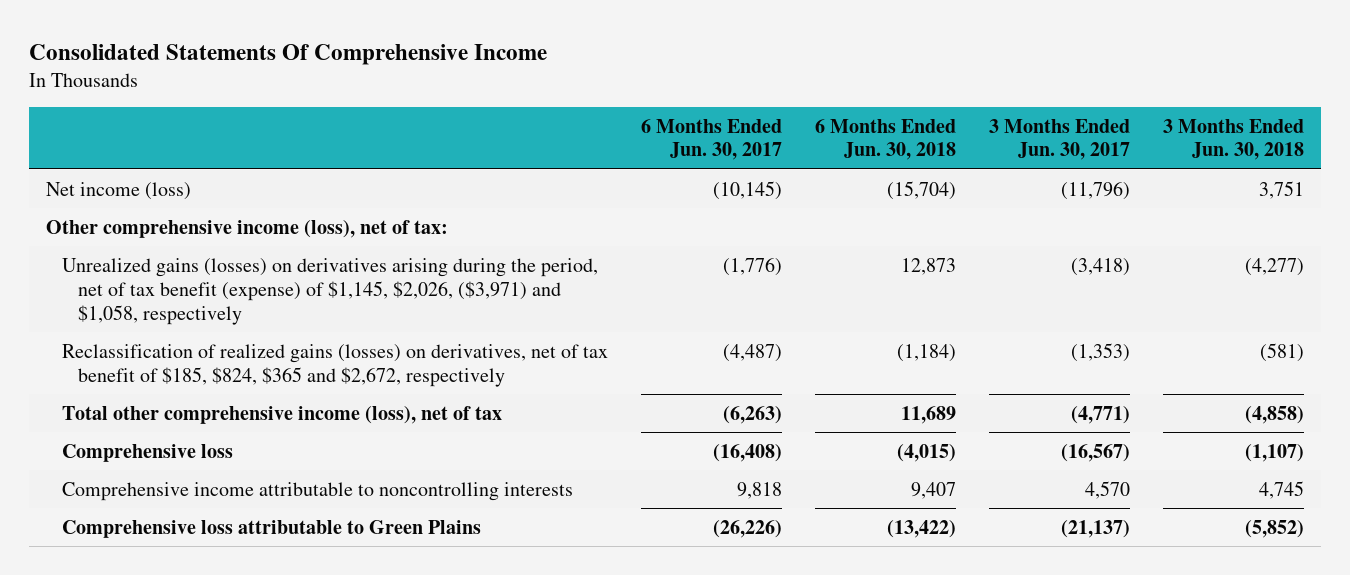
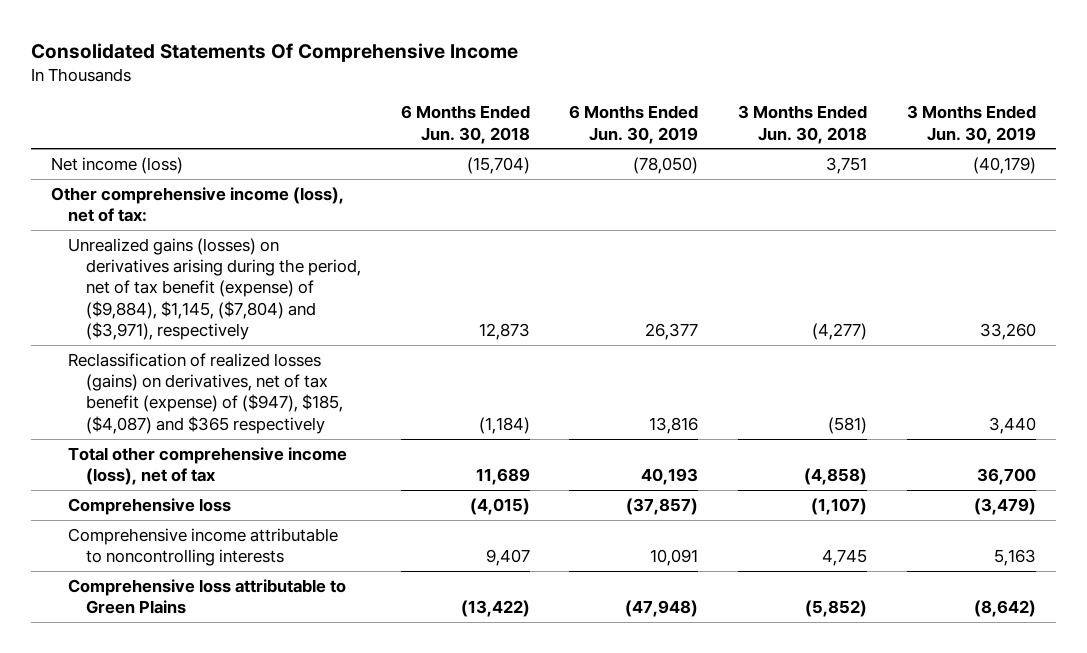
- | 6 Months Ended Jun. 30, 2017 | 6 Months Ended Jun. 30, 2018 | 3 Months Ended Jun. 30, 2017 | 3 Months Ended Jun. 30, 2018
+ | 6 Months Ended Jun. 30, 2018 | 6 Months Ended Jun. 30, 2019 | 3 Months Ended Jun. 30, 2018 | 3 Months Ended Jun. 30, 2019
- Unrealized gains (losses) on derivatives arising during the period, net of tax benefit (expense) of $1,145, $2,026, ($3,971) and $1,058, respectively | (1,776) | 12,873 | (3,418) | (4,277)
- Reclassification of realized gains (losses) on derivatives, net of tax benefit of $185, $824, $365 and $2,672, respectively | (4,487) | (1,184) | (1,353) | (581)
+ Unrealized gains (losses) on derivatives arising during the period, net of tax benefit (expense) of ($9,884), $1,145, ($7,804) and ($3,971), respectively | 12,873 | 26,377 | (4,277) | 33,260
+ Reclassification of realized losses (gains) on derivatives, net of tax benefit (expense) of ($947), $185, ($4,087) and $365 respectively | (1,184) | 13,816 | (581) | 3,440

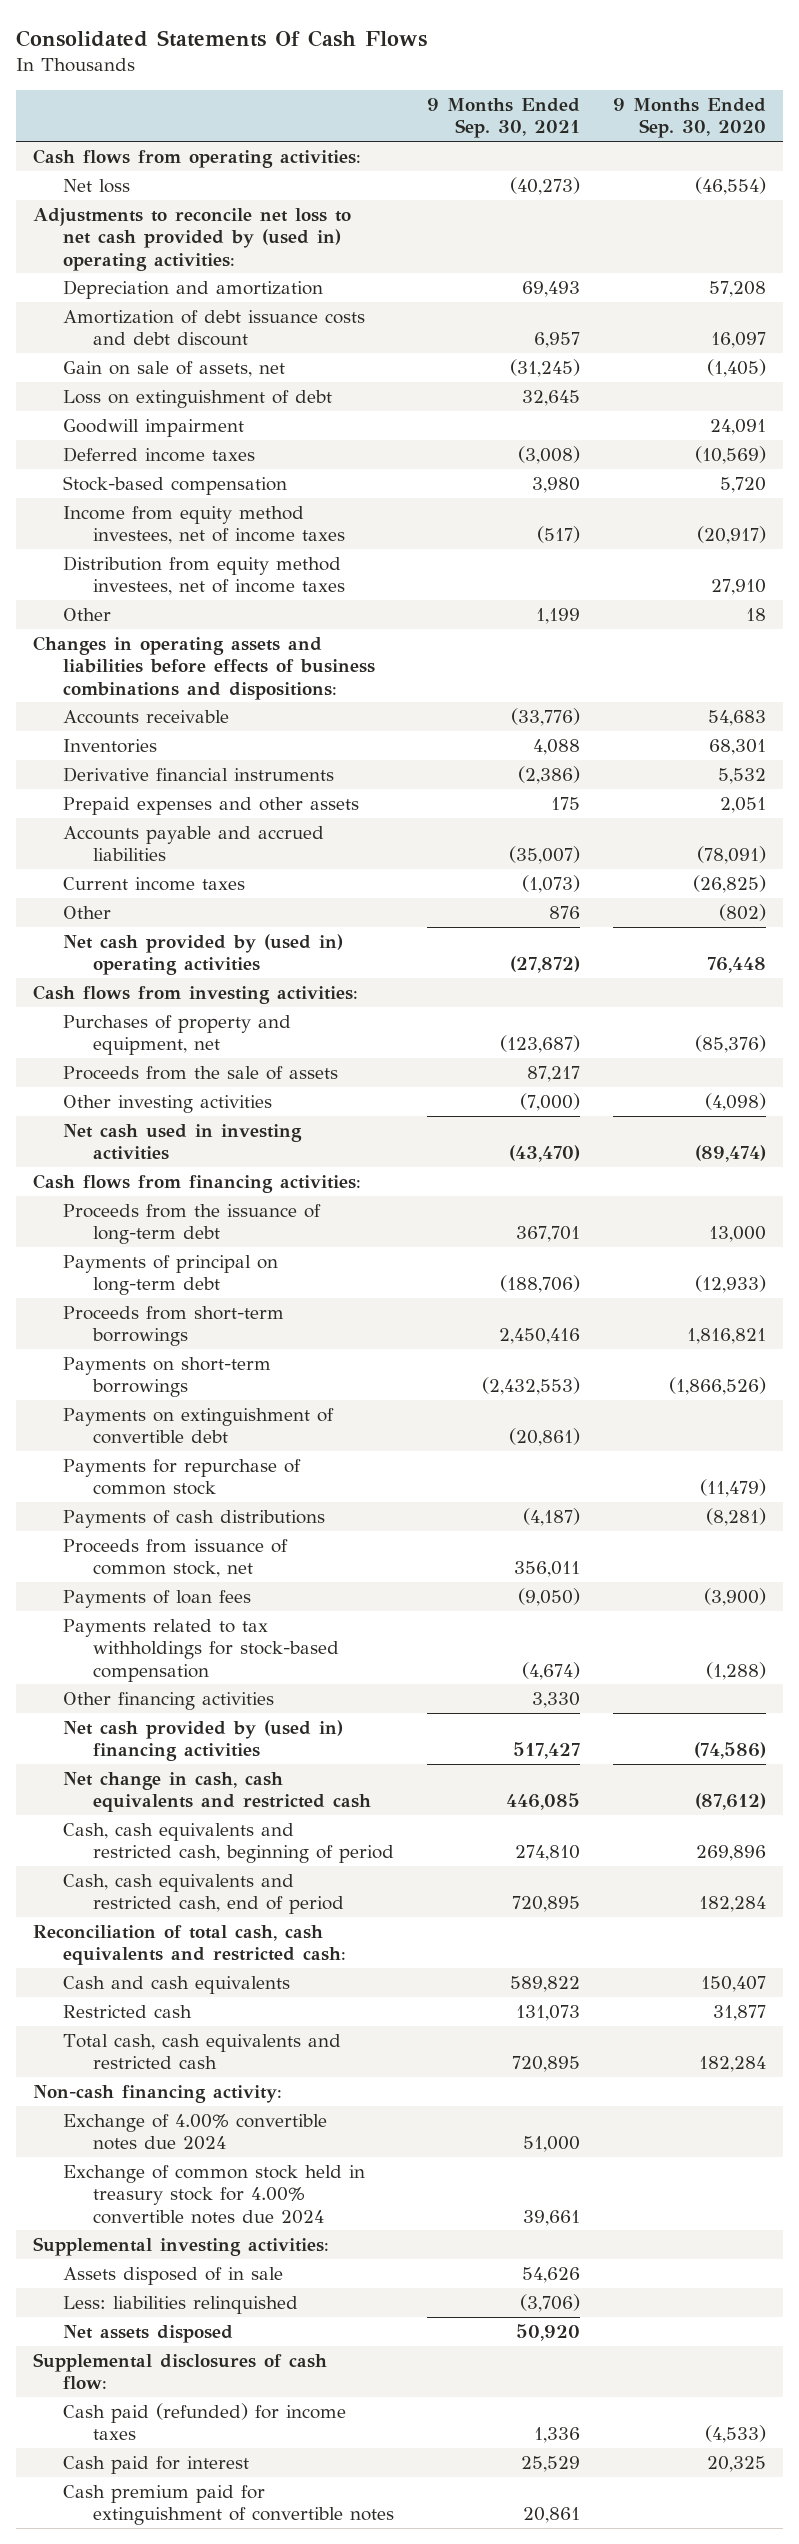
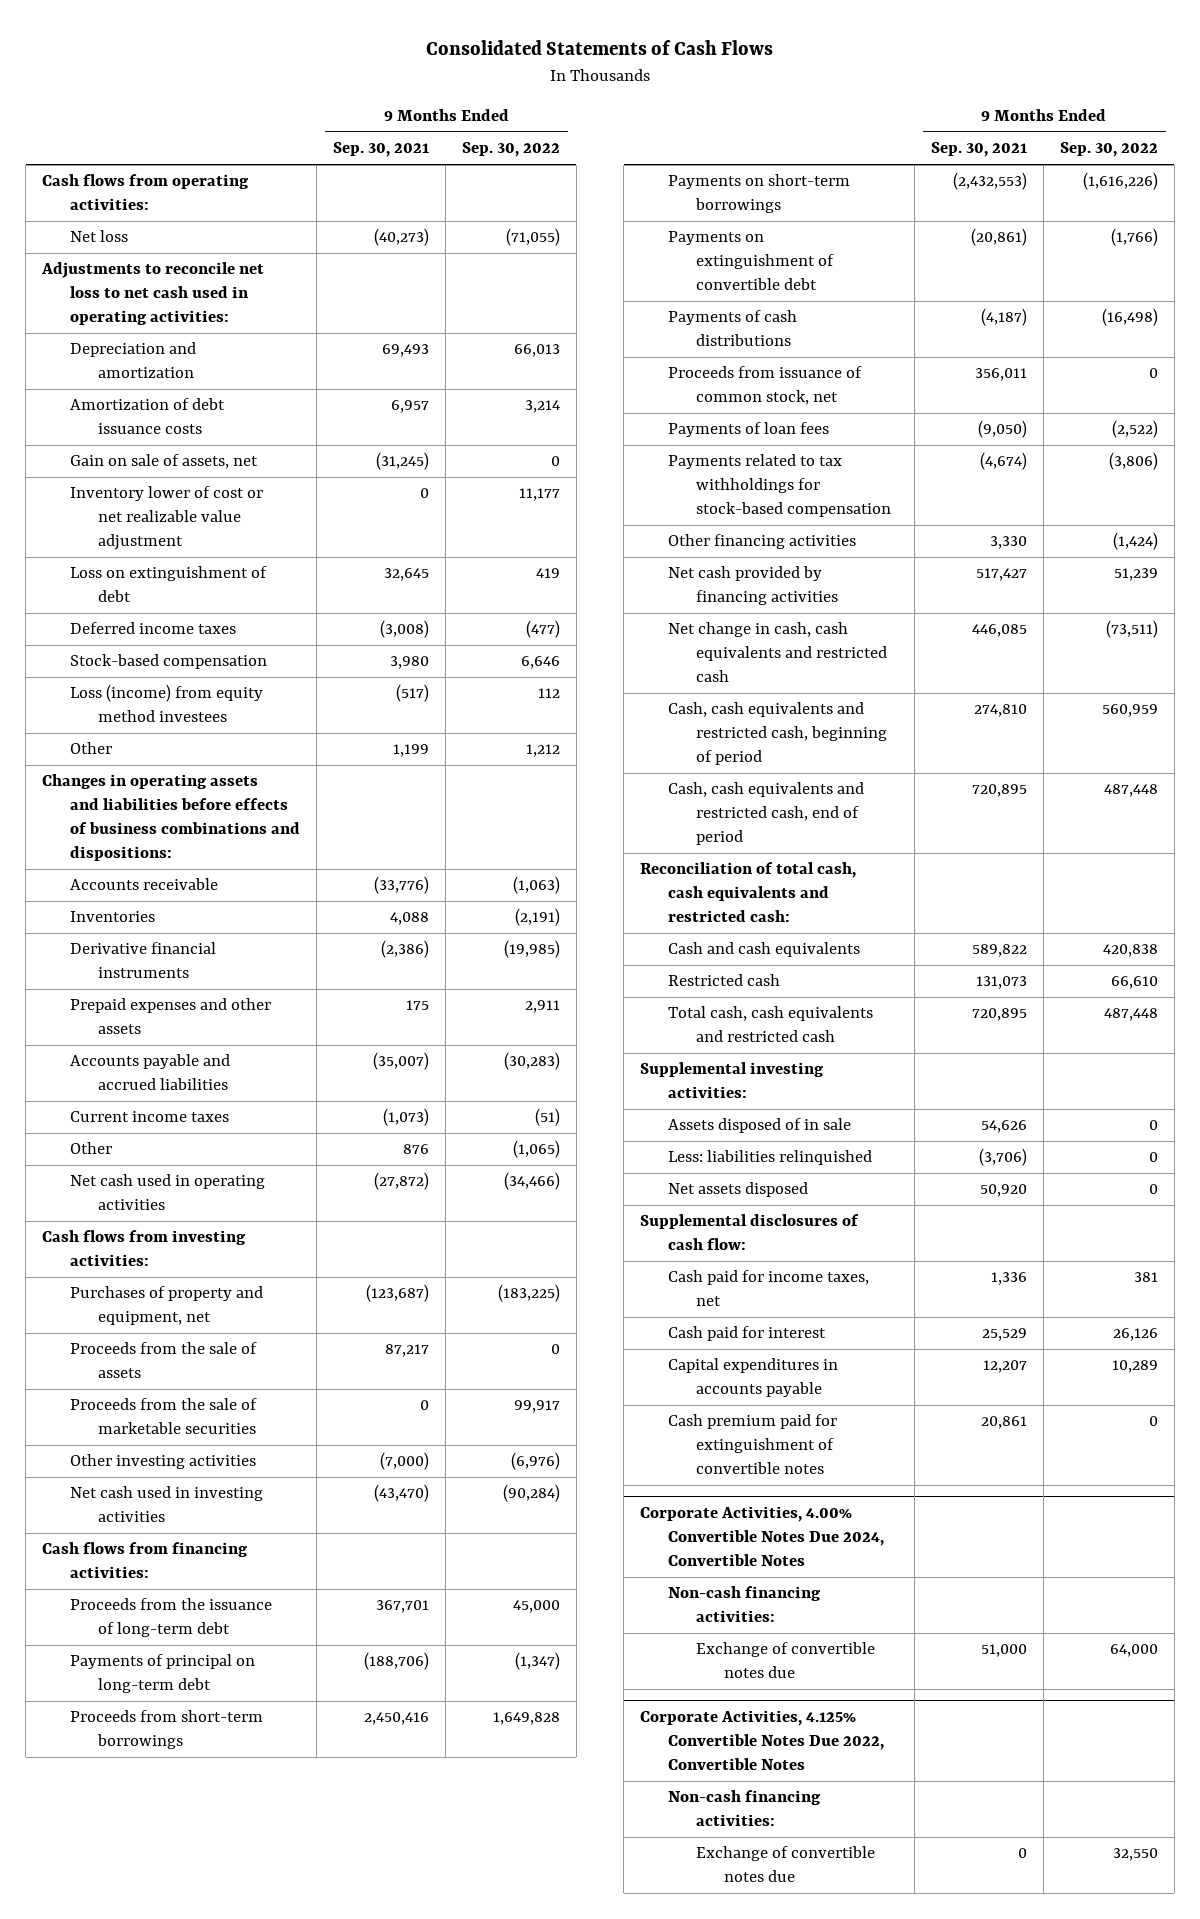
- Consolidated Statements Of Cash Flows
+ Consolidated Statements of Cash Flows
- | 9 Months Ended Sep. 30, 2021 | 9 Months Ended Sep. 30, 2020
+ | 9 Months Ended Sep. 30, 2021 | 9 Months Ended Sep. 30, 2022
- Adjustments to reconcile net loss to net cash provided by (used in) operating activities:
+ Adjustments to reconcile net loss to net cash used in operating activities:
- Amortization of debt issuance costs and debt discount | 6,957 | 16,097
+ Amortization of debt issuance costs | 6,957 | 3,214
+ Inventory lower of cost or net realizable value adjustment | 0 | 11,177
- Goodwill impairment | | 24,091
- Income from equity method investees, net of income taxes | (517) | (20,917)
- Distribution from equity method investees, net of income taxes | | 27,910
+ Loss (income) from equity method investees | (517) | 112
- Net cash provided by (used in) operating activities | (27,872) | 76,448
+ Net cash used in operating activities | (27,872) | (34,466)
+ Proceeds from the sale of marketable securities | 0 | 99,917
- Payments for repurchase of common stock | | (11,479)
- Net cash provided by (used in) financing activities | 517,427 | (74,586)
+ Net cash provided by financing activities | 517,427 | 51,239
- Non-cash financing activity:
- Exchange of 4.00% convertible notes due 2024 | 51,000 |
- Exchange of common stock held in treasury stock for 4.00% convertible notes due 2024 | 39,661 |
- Cash paid (refunded) for income taxes | 1,336 | (4,533)
+ Cash paid for income taxes, net | 1,336 | 381
+ Capital expenditures in accounts payable | 12,207 | 10,289
+ Corporate Activities, 4.00% Convertible Notes Due 2024, Convertible Notes
+ Non-cash financing activities:
+ Exchange of convertible notes due | 51,000 | 64,000
+ Corporate Activities, 4.125% Convertible Notes Due 2022, Convertible Notes
+ Non-cash financing activities:
+ Exchange of convertible notes due | 0 | 32,550

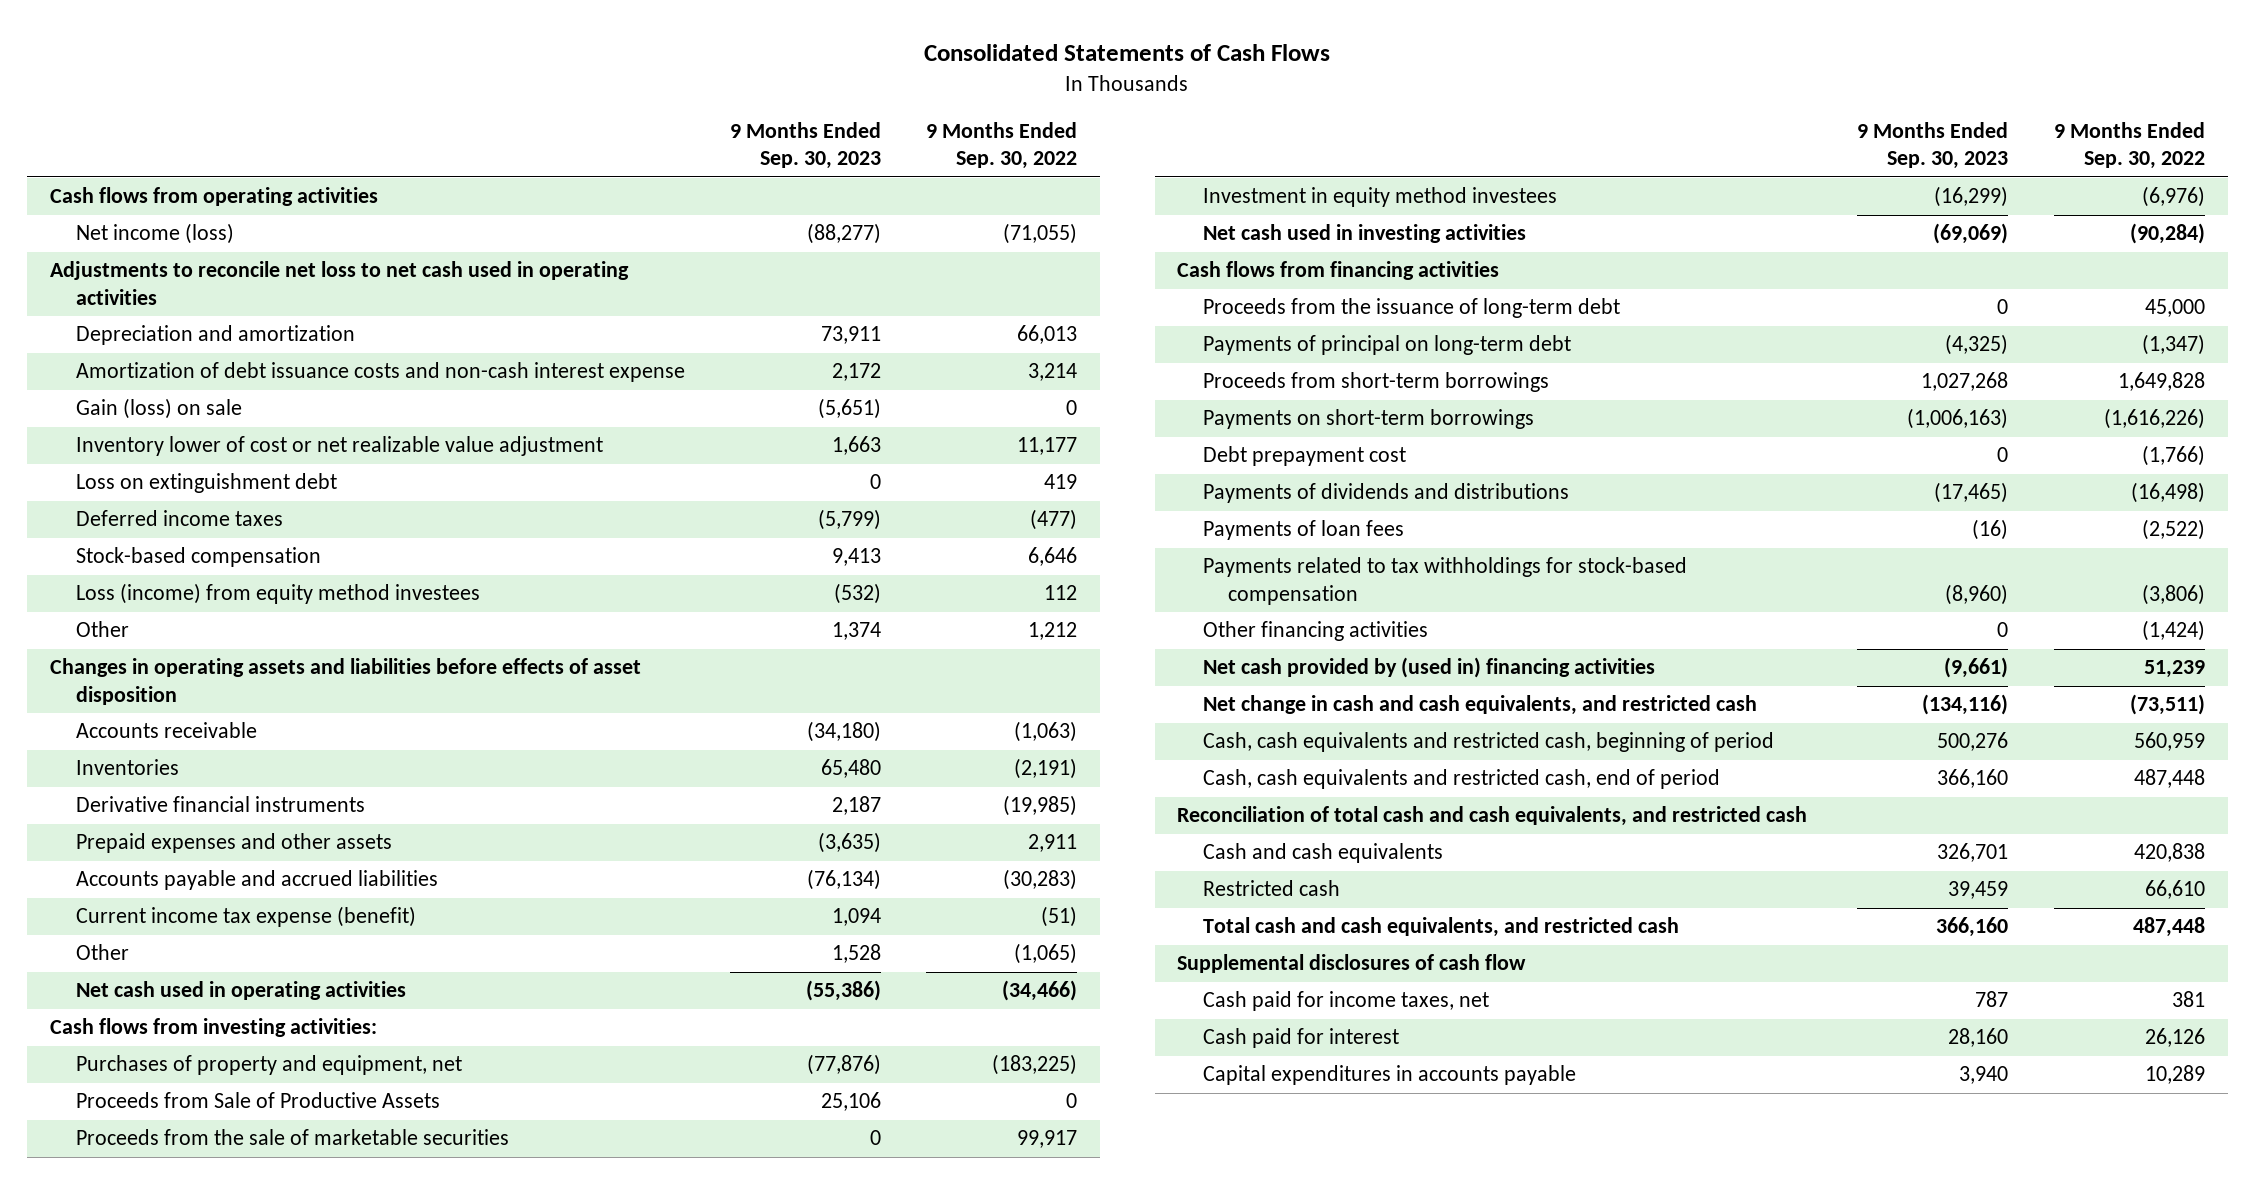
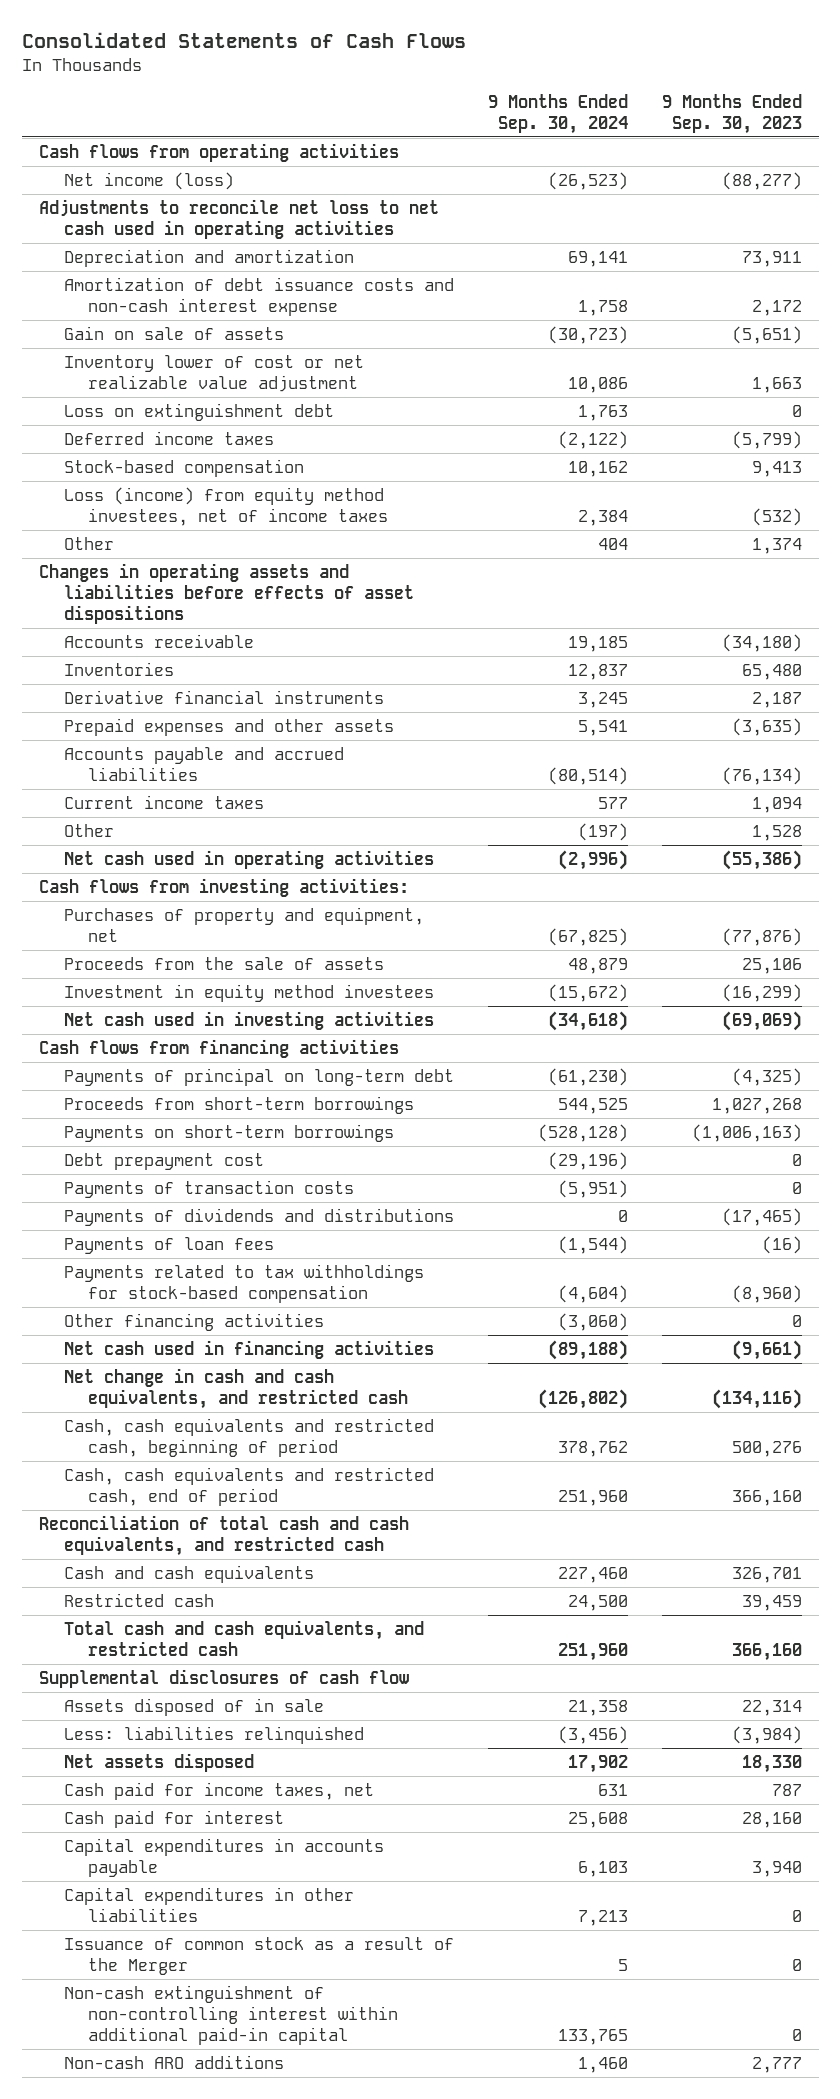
- | 9 Months Ended Sep. 30, 2023 | 9 Months Ended Sep. 30, 2022
+ | 9 Months Ended Sep. 30, 2024 | 9 Months Ended Sep. 30, 2023
- Gain (loss) on sale | (5,651) | 0
+ Gain on sale of assets | (30,723) | (5,651)
- Loss (income) from equity method investees | (532) | 112
+ Loss (income) from equity method investees, net of income taxes | 2,384 | (532)
- Changes in operating assets and liabilities before effects of asset disposition
+ Changes in operating assets and liabilities before effects of asset dispositions
- Current income tax expense (benefit) | 1,094 | (51)
+ Current income taxes | 577 | 1,094
- Proceeds from Sale of Productive Assets | 25,106 | 0
- Proceeds from the sale of marketable securities | 0 | 99,917
+ Proceeds from the sale of assets | 48,879 | 25,106
- Proceeds from the issuance of long-term debt | 0 | 45,000
+ Payments of transaction costs | (5,951) | 0
- Net cash provided by (used in) financing activities | (9,661) | 51,239
+ Net cash used in financing activities | (89,188) | (9,661)
+ Assets disposed of in sale | 21,358 | 22,314
+ Less: liabilities relinquished | (3,456) | (3,984)
+ Net assets disposed | 17,902 | 18,330
+ Capital expenditures in other liabilities | 7,213 | 0
+ Issuance of common stock as a result of the Merger | 5 | 0
+ Non-cash extinguishment of non-controlling interest within additional paid-in capital | 133,765 | 0
+ Non-cash ARO additions | 1,460 | 2,777

